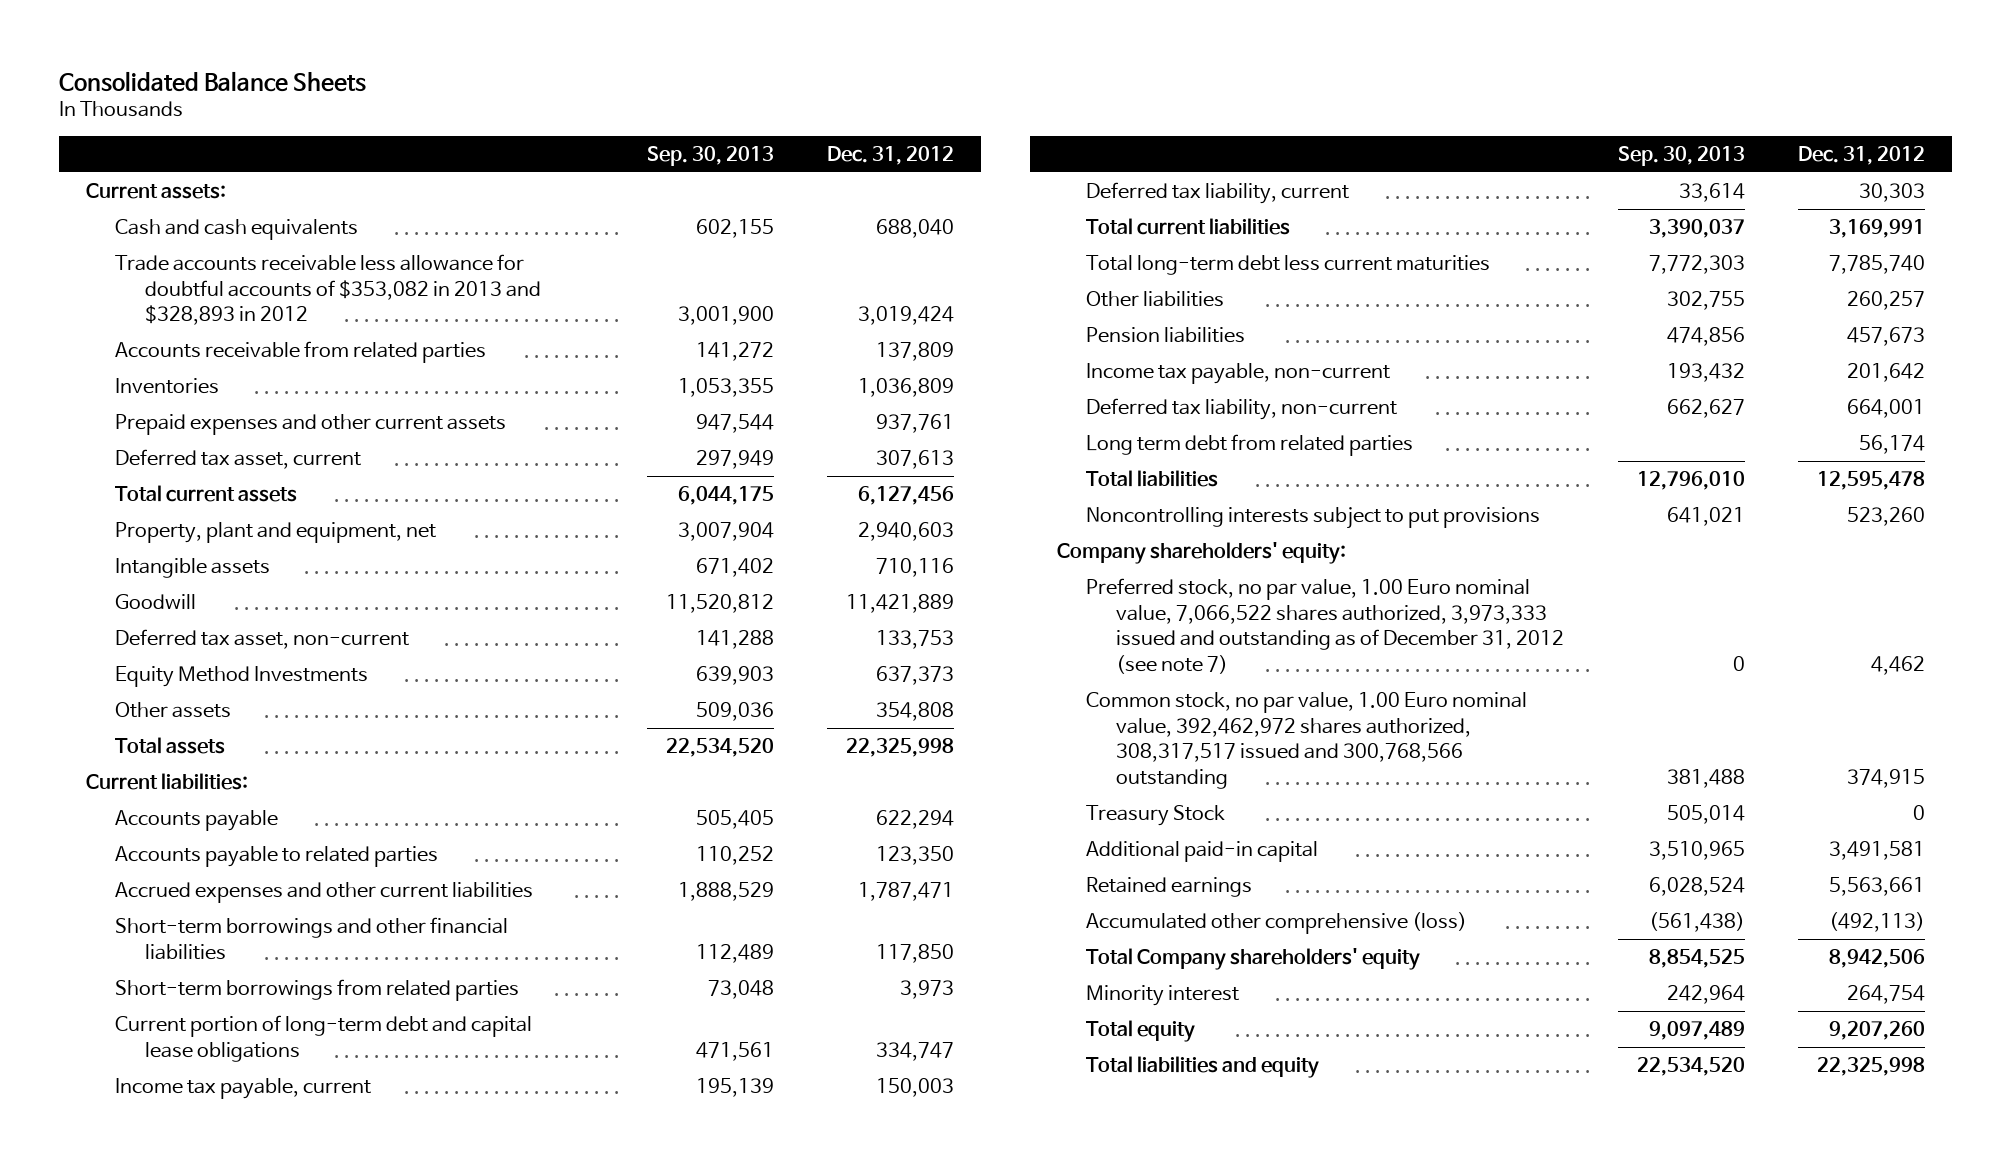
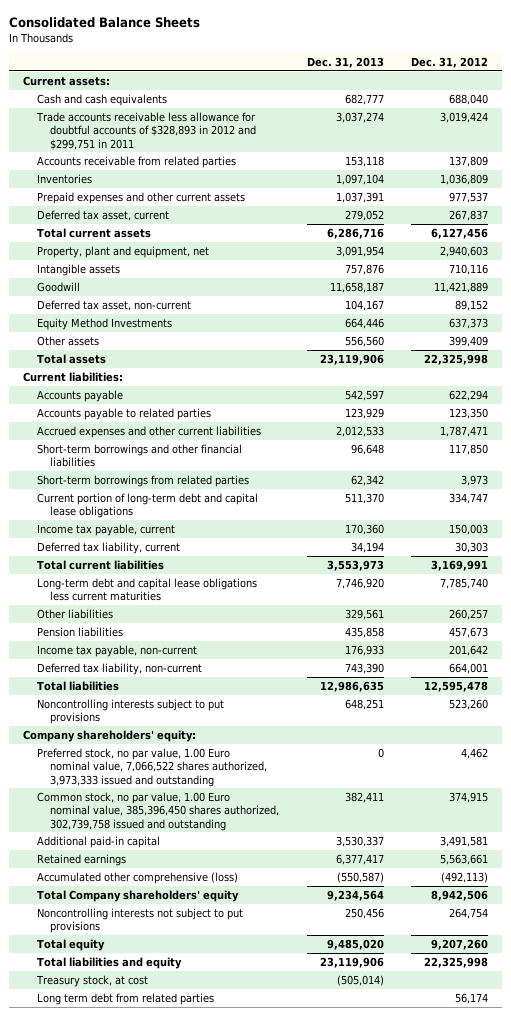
- | Sep. 30, 2013 | Dec. 31, 2012
+ | Dec. 31, 2013 | Dec. 31, 2012
- Trade accounts receivable less allowance for doubtful accounts of $353,082 in 2013 and $328,893 in 2012 | 3,001,900 | 3,019,424
+ Trade accounts receivable less allowance for doubtful accounts of $328,893 in 2012 and $299,751 in 2011 | 3,037,274 | 3,019,424
- Prepaid expenses and other current assets | 947,544 | 937,761
- Deferred tax asset, current | 297,949 | 307,613
+ Prepaid expenses and other current assets | 1,037,391 | 977,537
+ Deferred tax asset, current | 279,052 | 267,837
- Deferred tax asset, non-current | 141,288 | 133,753
+ Deferred tax asset, non-current | 104,167 | 89,152
- Other assets | 509,036 | 354,808
+ Other assets | 556,560 | 399,409
- Total long-term debt less current maturities | 7,772,303 | 7,785,740
+ Long-term debt and capital lease obligations less current maturities | 7,746,920 | 7,785,740
- Preferred stock, no par value, 1.00 Euro nominal value, 7,066,522 shares authorized, 3,973,333 issued and outstanding as of December 31, 2012 (see note 7) | 0 | 4,462
- Common stock, no par value, 1.00 Euro nominal value, 392,462,972 shares authorized, 308,317,517 issued and 300,768,566 outstanding | 381,488 | 374,915
- Treasury Stock | 505,014 | 0
+ Preferred stock, no par value, 1.00 Euro nominal value, 7,066,522 shares authorized, 3,973,333 issued and outstanding | 0 | 4,462
+ Common stock, no par value, 1.00 Euro nominal value, 385,396,450 shares authorized, 302,739,758 issued and outstanding | 382,411 | 374,915
- Minority interest | 242,964 | 264,754
+ Noncontrolling interests not subject to put provisions | 250,456 | 264,754
+ Treasury stock, at cost | (505,014) |
moved down: Long term debt from related parties | | 56,174

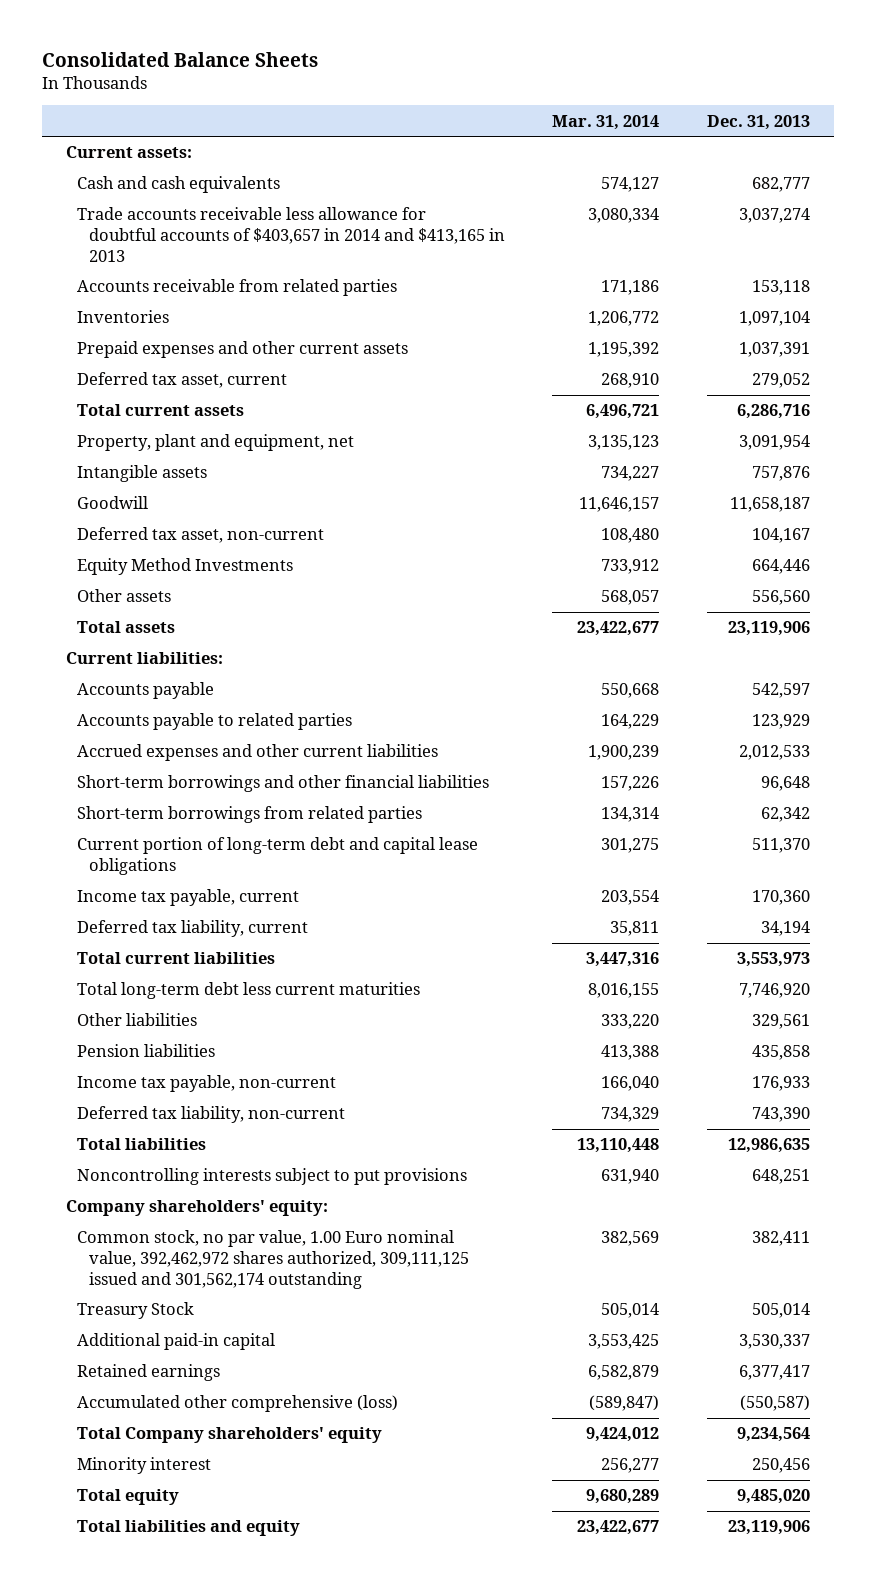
- | Dec. 31, 2013 | Dec. 31, 2012
+ | Mar. 31, 2014 | Dec. 31, 2013
- Trade accounts receivable less allowance for doubtful accounts of $328,893 in 2012 and $299,751 in 2011 | 3,037,274 | 3,019,424
+ Trade accounts receivable less allowance for doubtful accounts of $403,657 in 2014 and $413,165 in 2013 | 3,080,334 | 3,037,274
- Long-term debt and capital lease obligations less current maturities | 7,746,920 | 7,785,740
+ Total long-term debt less current maturities | 8,016,155 | 7,746,920
- Preferred stock, no par value, 1.00 Euro nominal value, 7,066,522 shares authorized, 3,973,333 issued and outstanding | 0 | 4,462
- Common stock, no par value, 1.00 Euro nominal value, 385,396,450 shares authorized, 302,739,758 issued and outstanding | 382,411 | 374,915
+ Common stock, no par value, 1.00 Euro nominal value, 392,462,972 shares authorized, 309,111,125 issued and 301,562,174 outstanding | 382,569 | 382,411
+ Treasury Stock | 505,014 | 505,014
- Noncontrolling interests not subject to put provisions | 250,456 | 264,754
+ Minority interest | 256,277 | 250,456
- Treasury stock, at cost | (505,014) |
- Long term debt from related parties | | 56,174

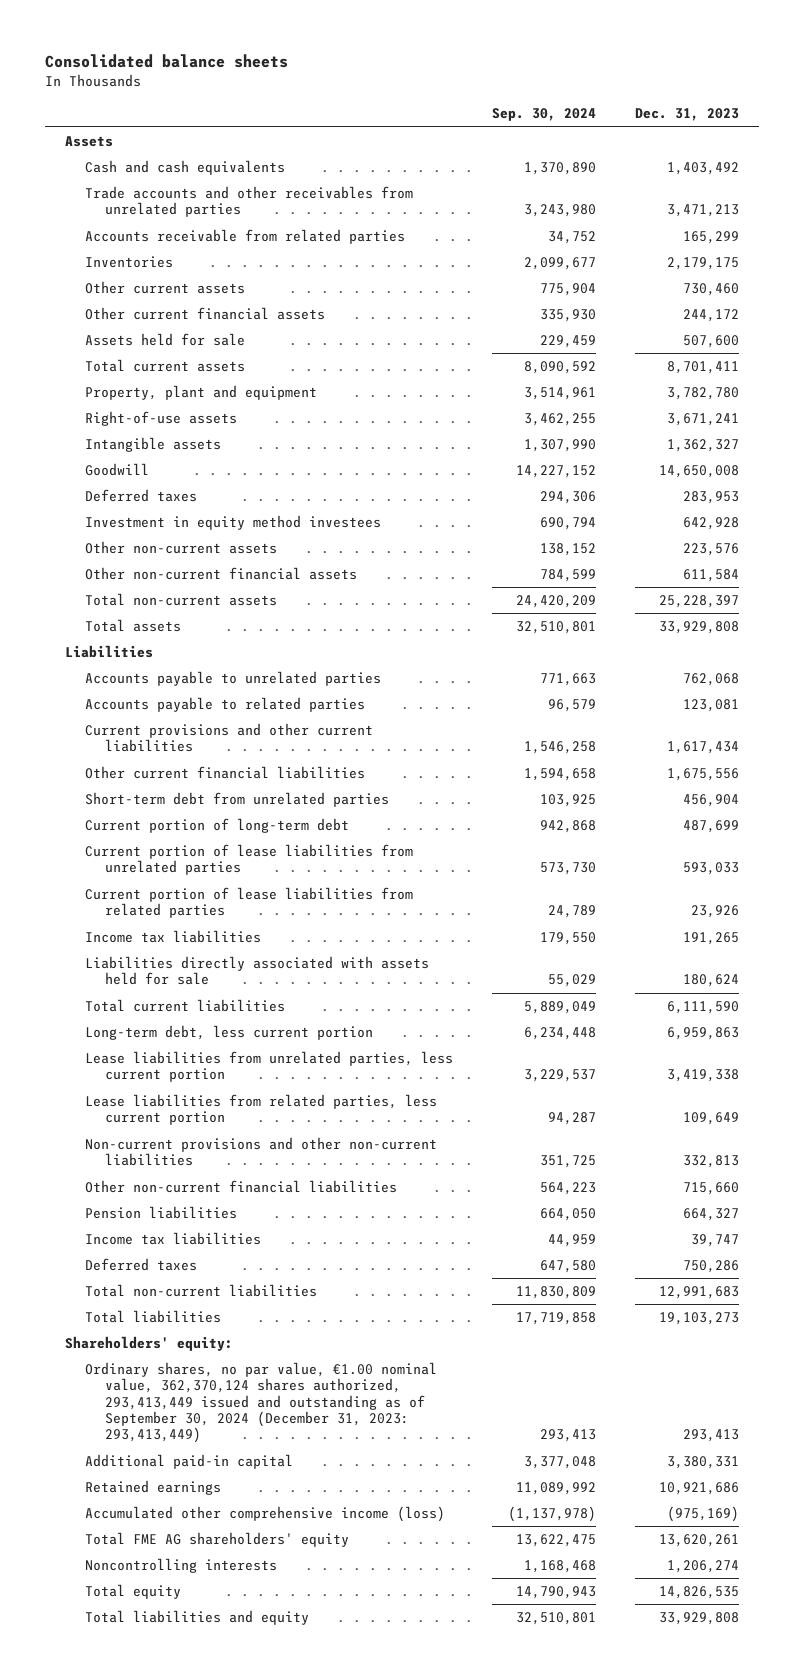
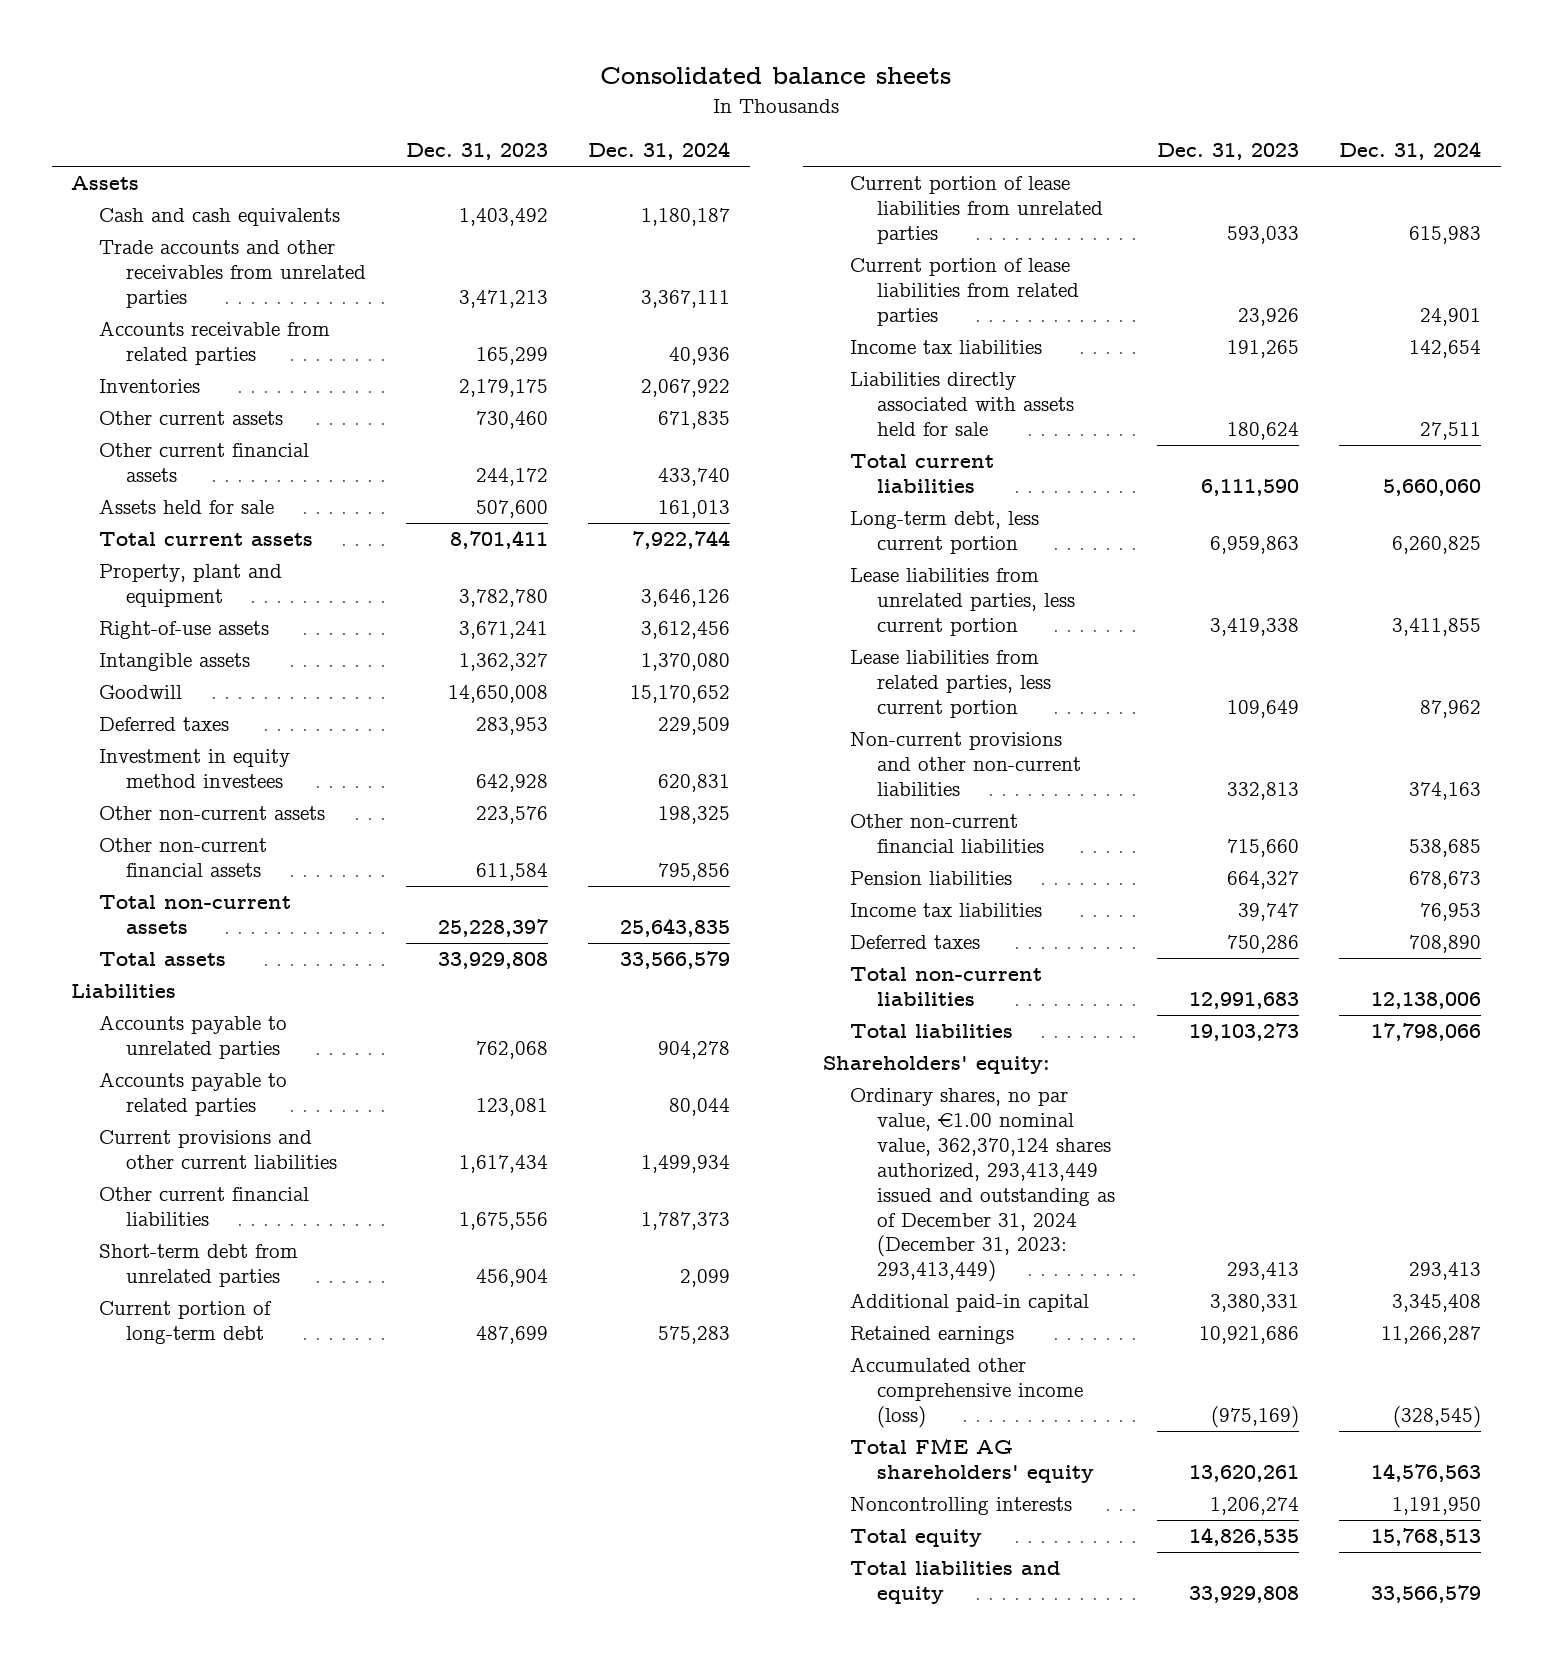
- | Sep. 30, 2024 | Dec. 31, 2023
+ | Dec. 31, 2023 | Dec. 31, 2024
- Ordinary shares, no par value, €1.00 nominal value, 362,370,124 shares authorized, 293,413,449 issued and outstanding as of September 30, 2024 (December 31, 2023: 293,413,449) | 293,413 | 293,413
+ Ordinary shares, no par value, €1.00 nominal value, 362,370,124 shares authorized, 293,413,449 issued and outstanding as of December 31, 2024 (December 31, 2023: 293,413,449) | 293,413 | 293,413

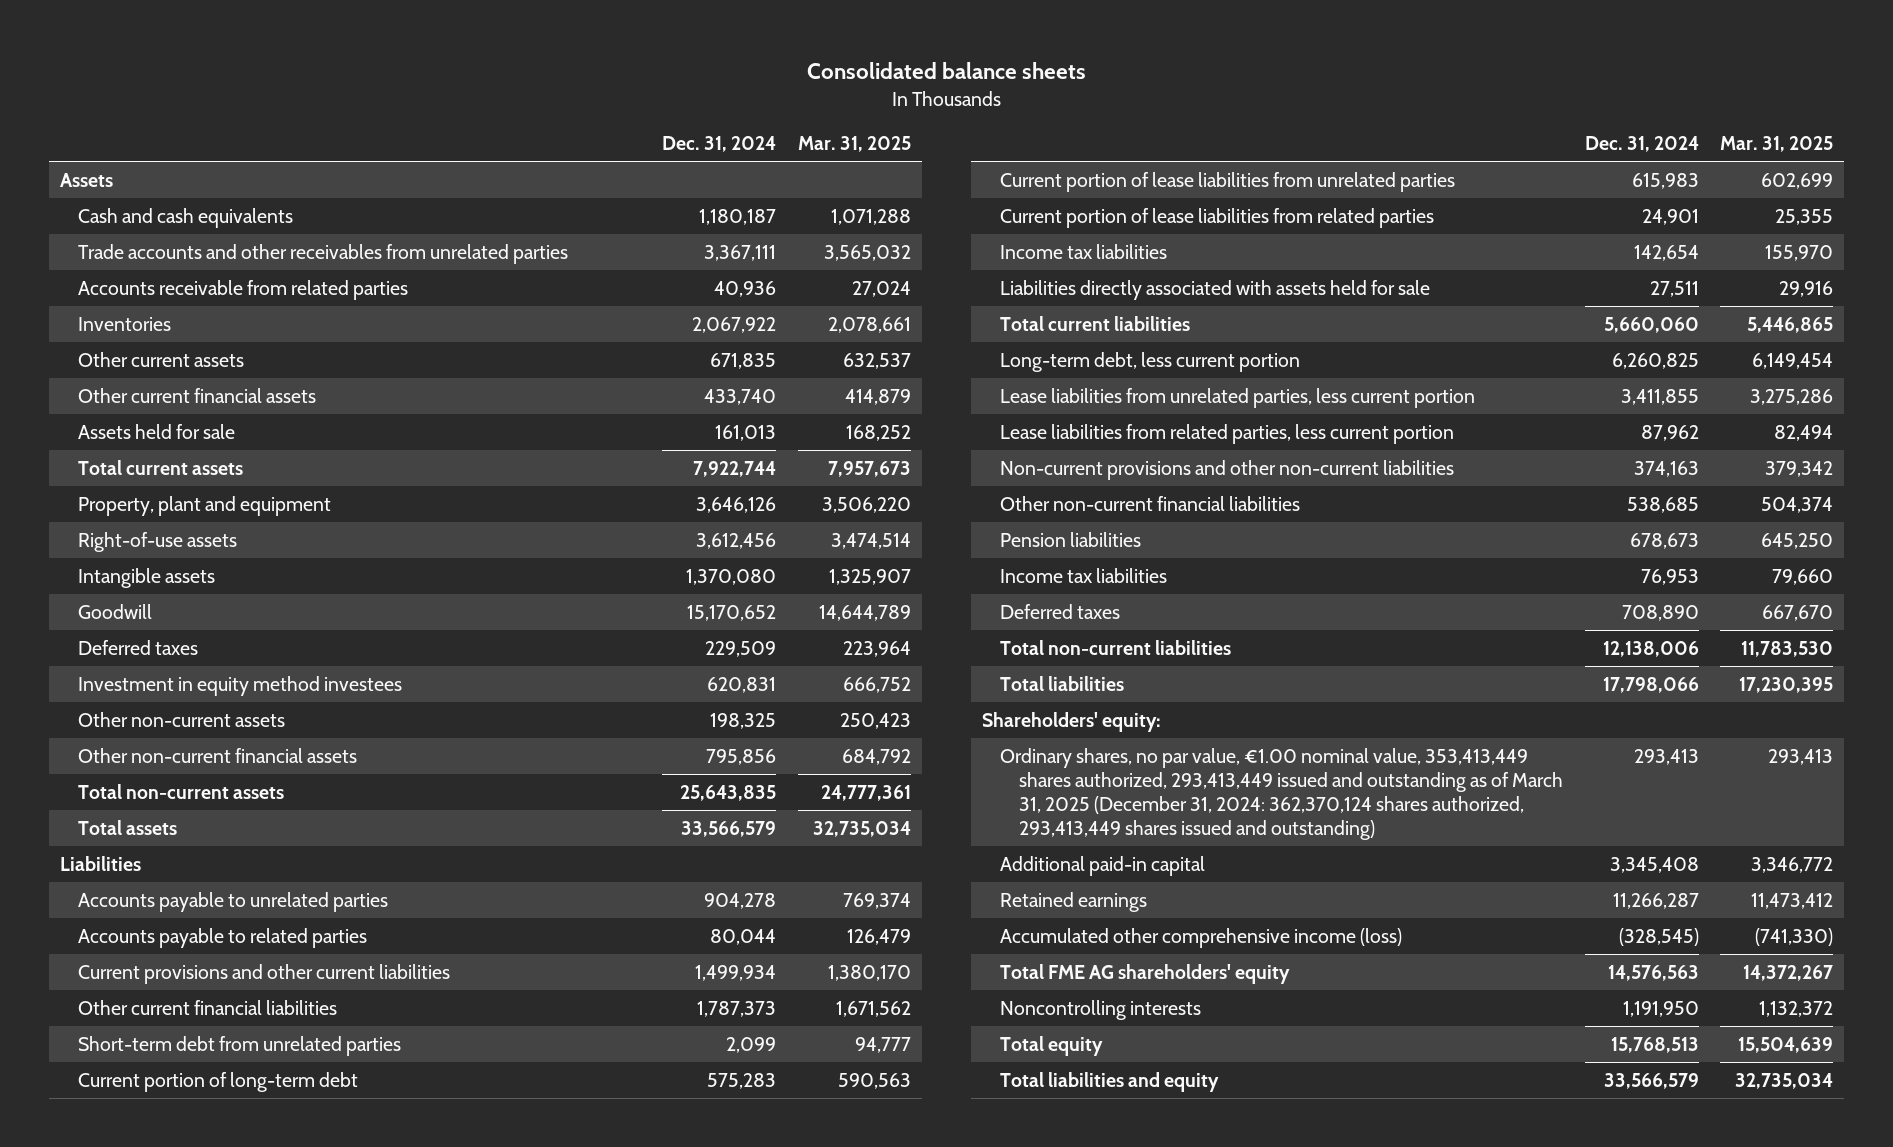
- | Dec. 31, 2023 | Dec. 31, 2024
+ | Dec. 31, 2024 | Mar. 31, 2025
- Ordinary shares, no par value, €1.00 nominal value, 362,370,124 shares authorized, 293,413,449 issued and outstanding as of December 31, 2024 (December 31, 2023: 293,413,449) | 293,413 | 293,413
+ Ordinary shares, no par value, €1.00 nominal value, 353,413,449 shares authorized, 293,413,449 issued and outstanding as of March 31, 2025 (December 31, 2024: 362,370,124 shares authorized, 293,413,449 shares issued and outstanding) | 293,413 | 293,413

